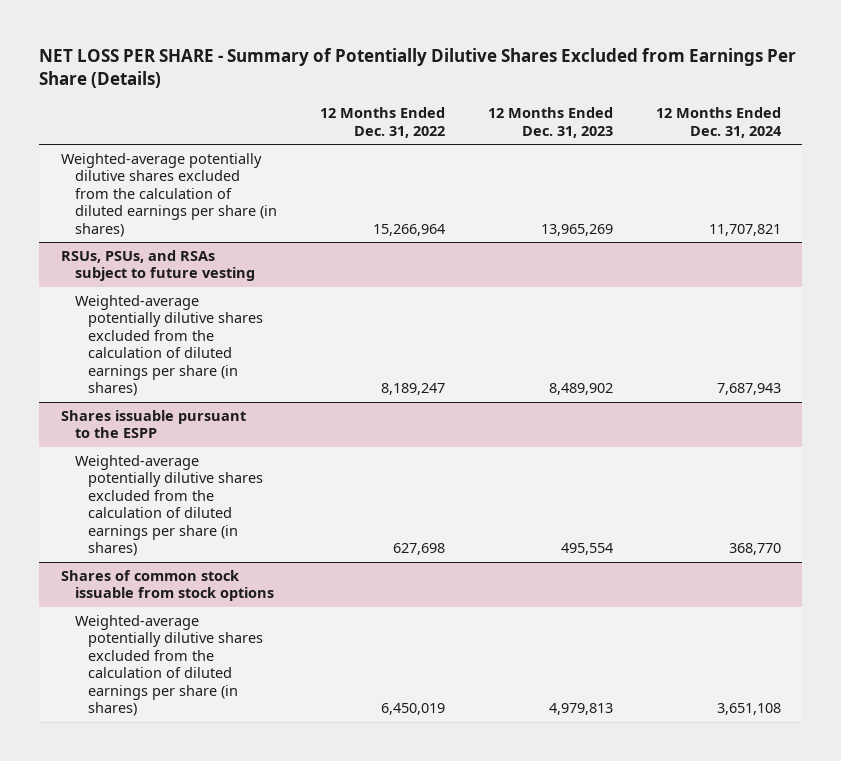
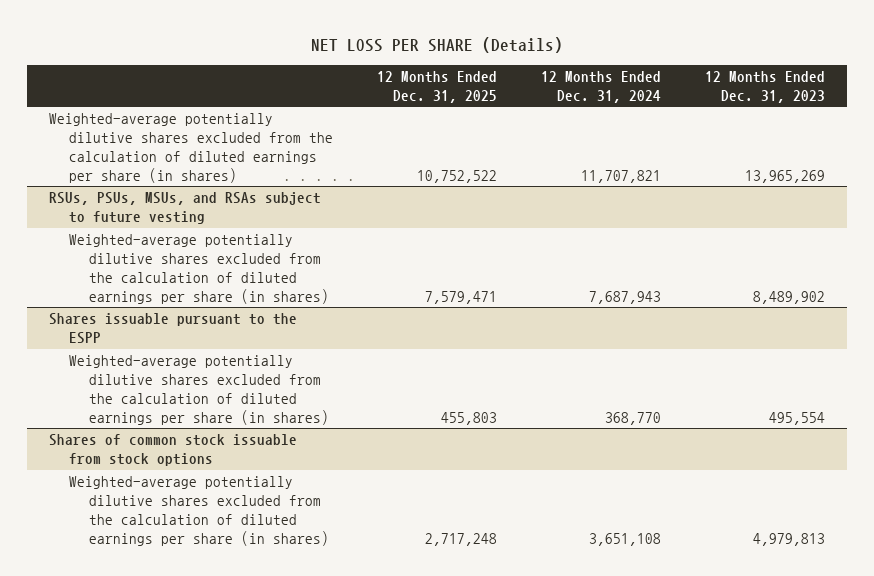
- NET LOSS PER SHARE - Summary of Potentially Dilutive Shares Excluded from Earnings Per Share (Details)
+ NET LOSS PER SHARE (Details)
- | 12 Months Ended Dec. 31, 2022 | 12 Months Ended Dec. 31, 2023 | 12 Months Ended Dec. 31, 2024
+ | 12 Months Ended Dec. 31, 2025 | 12 Months Ended Dec. 31, 2024 | 12 Months Ended Dec. 31, 2023
- RSUs, PSUs, and RSAs subject to future vesting
+ RSUs, PSUs, MSUs, and RSAs subject to future vesting

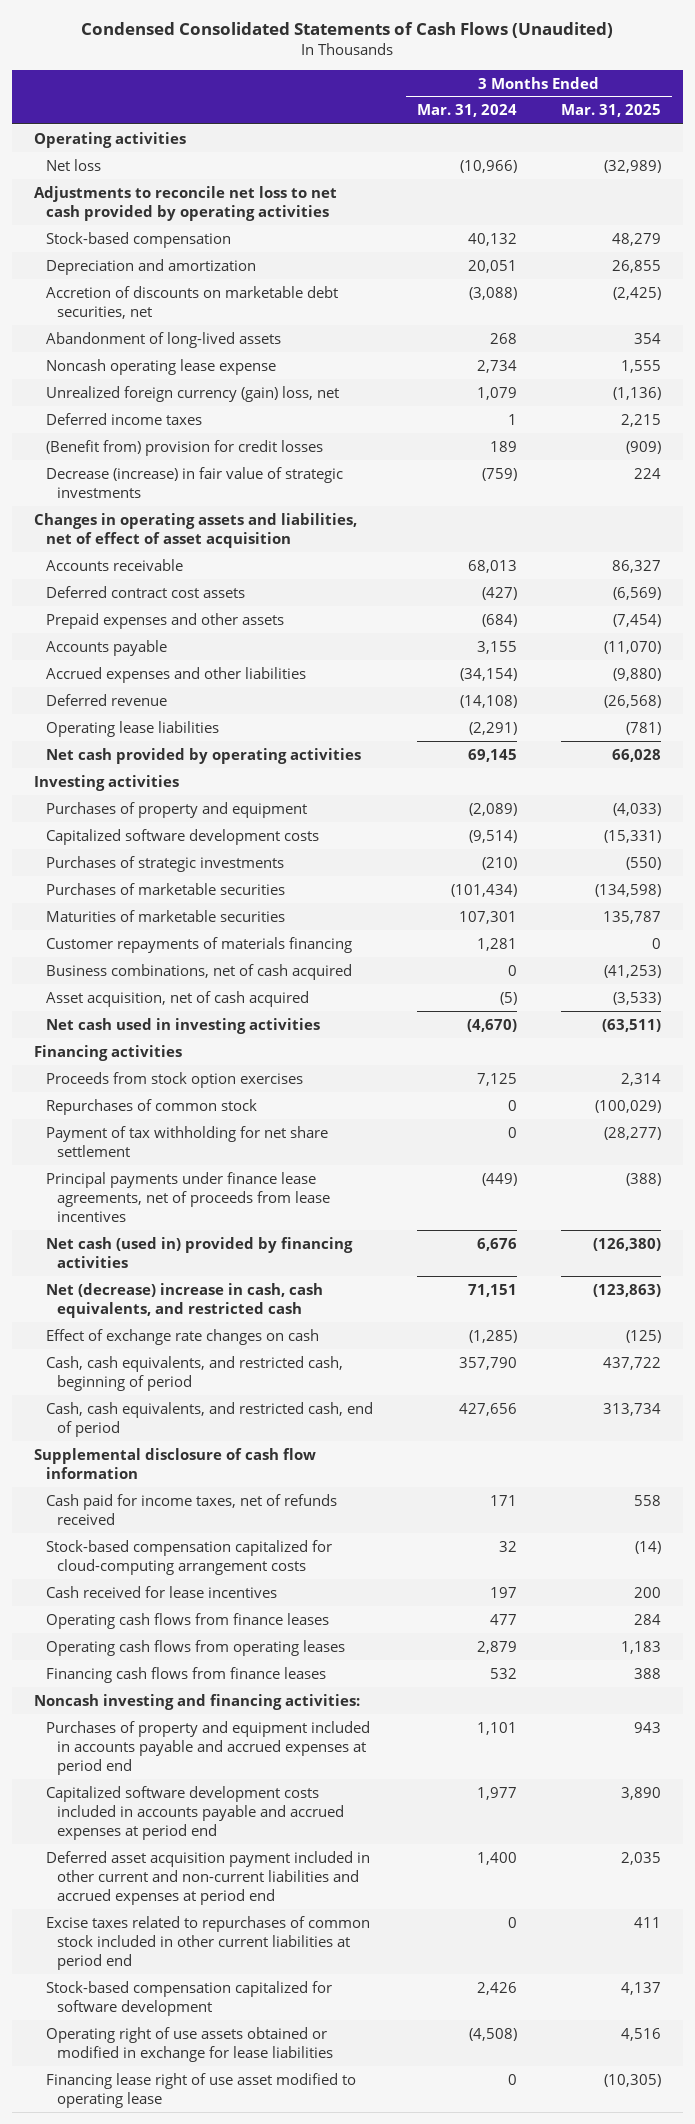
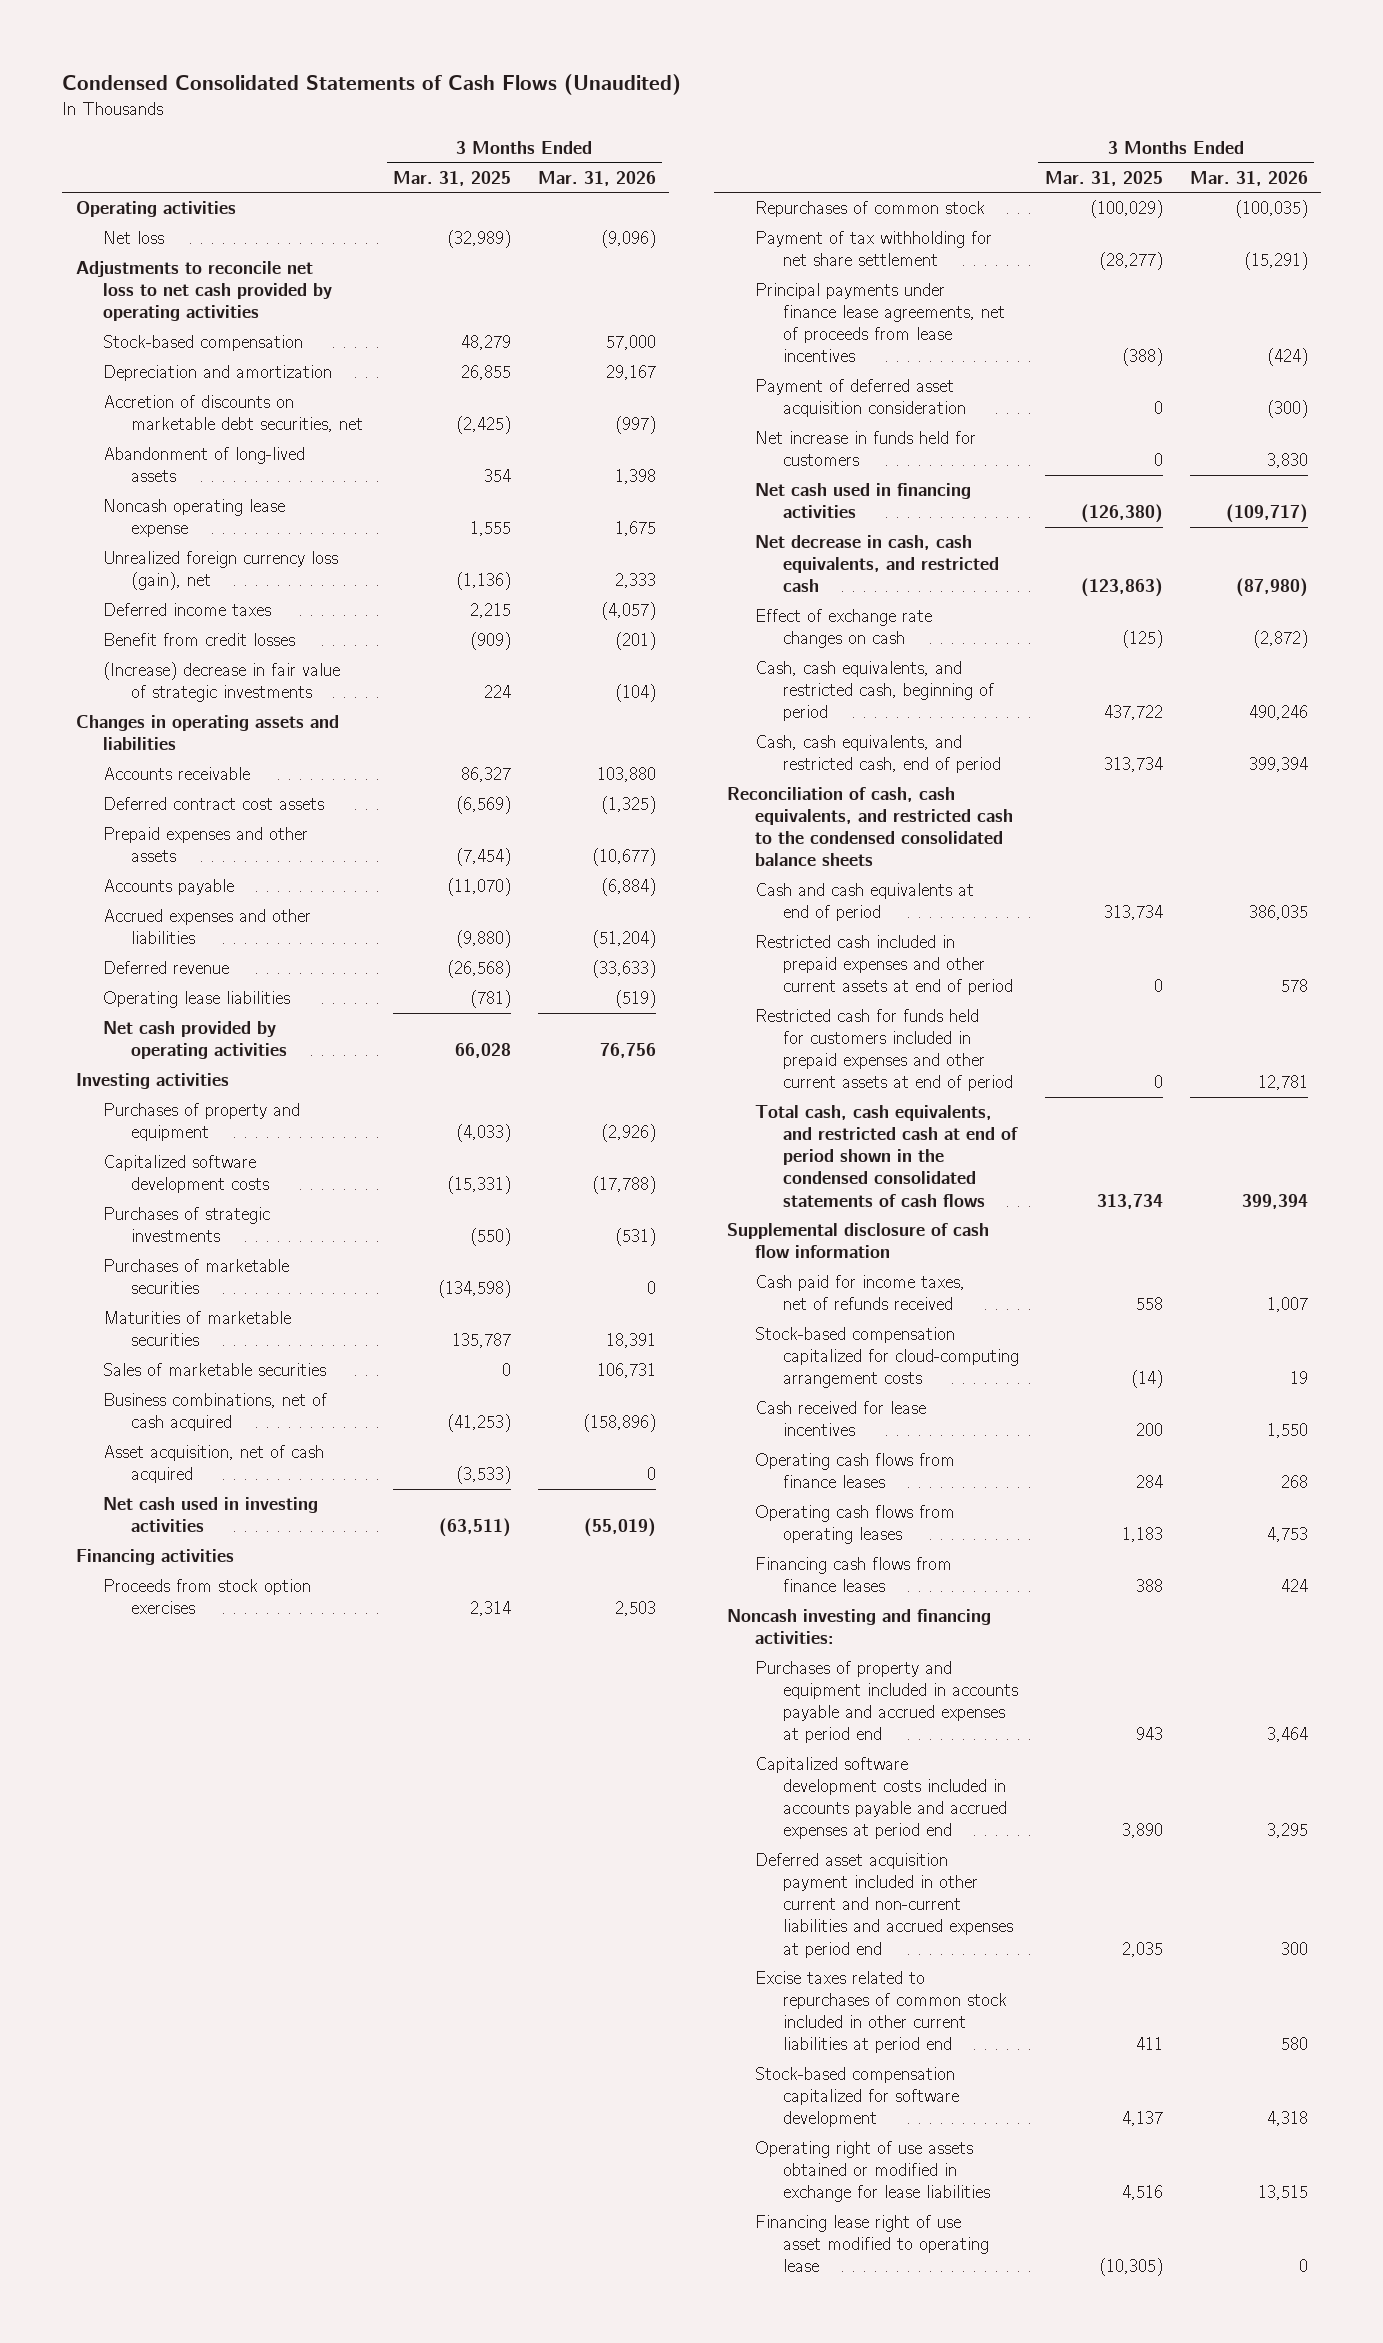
- | 3 Months Ended Mar. 31, 2024 | 3 Months Ended Mar. 31, 2025
+ | 3 Months Ended Mar. 31, 2025 | 3 Months Ended Mar. 31, 2026
- Unrealized foreign currency (gain) loss, net | 1,079 | (1,136)
+ Unrealized foreign currency loss (gain), net | (1,136) | 2,333
- (Benefit from) provision for credit losses | 189 | (909)
- Decrease (increase) in fair value of strategic investments | (759) | 224
- Changes in operating assets and liabilities, net of effect of asset acquisition
+ Benefit from credit losses | (909) | (201)
+ (Increase) decrease in fair value of strategic investments | 224 | (104)
+ Changes in operating assets and liabilities
- Customer repayments of materials financing | 1,281 | 0
+ Sales of marketable securities | 0 | 106,731
- Net cash (used in) provided by financing activities | 6,676 | (126,380)
- Net (decrease) increase in cash, cash equivalents, and restricted cash | 71,151 | (123,863)
+ Payment of deferred asset acquisition consideration | 0 | (300)
+ Net increase in funds held for customers | 0 | 3,830
+ Net cash used in financing activities | (126,380) | (109,717)
+ Net decrease in cash, cash equivalents, and restricted cash | (123,863) | (87,980)
+ Reconciliation of cash, cash equivalents, and restricted cash to the condensed consolidated balance sheets
+ Cash and cash equivalents at end of period | 313,734 | 386,035
+ Restricted cash included in prepaid expenses and other current assets at end of period | 0 | 578
+ Restricted cash for funds held for customers included in prepaid expenses and other current assets at end of period | 0 | 12,781
+ Total cash, cash equivalents, and restricted cash at end of period shown in the condensed consolidated statements of cash flows | 313,734 | 399,394

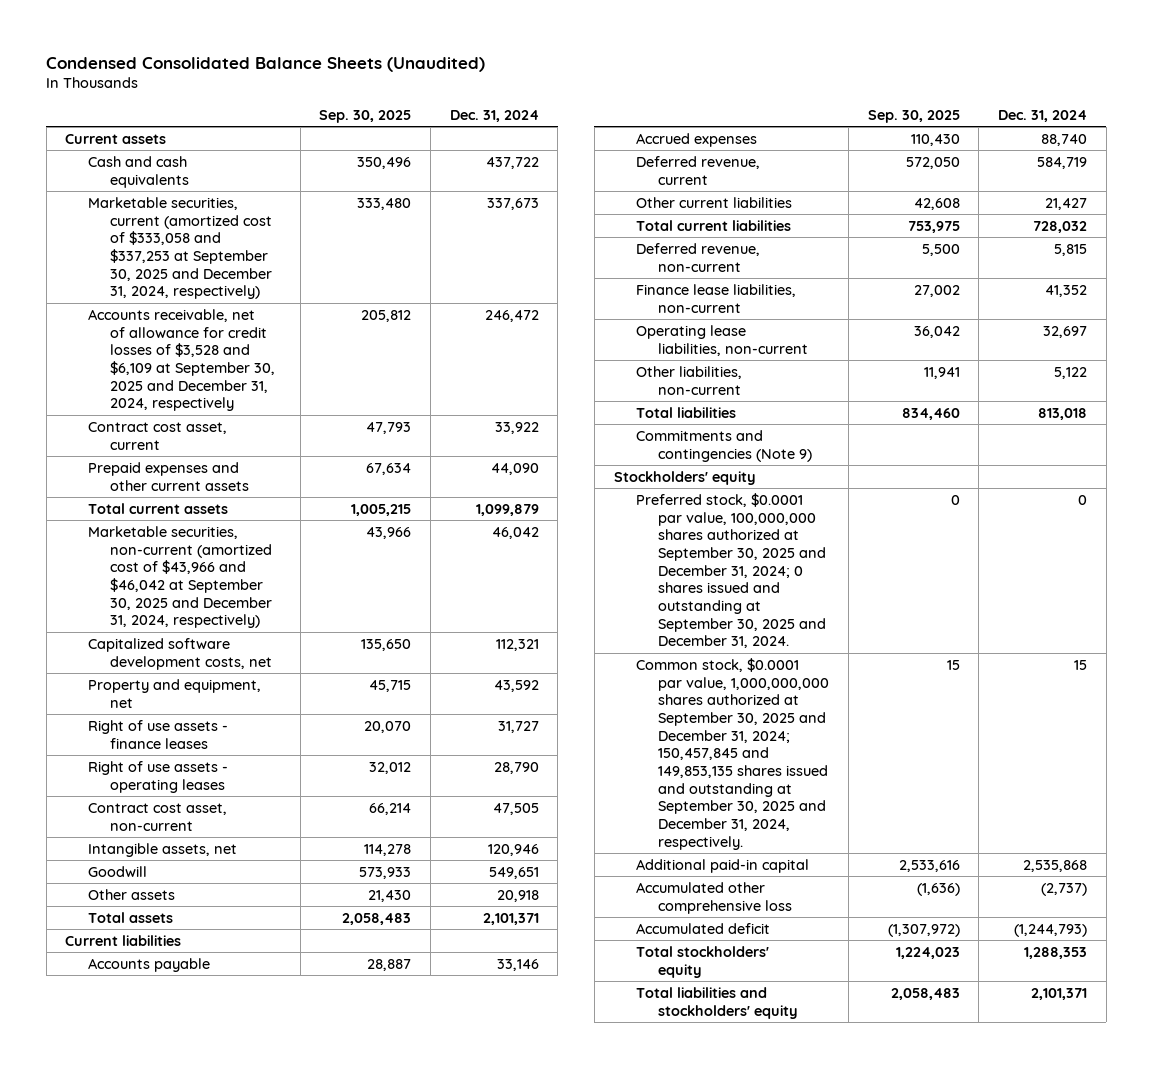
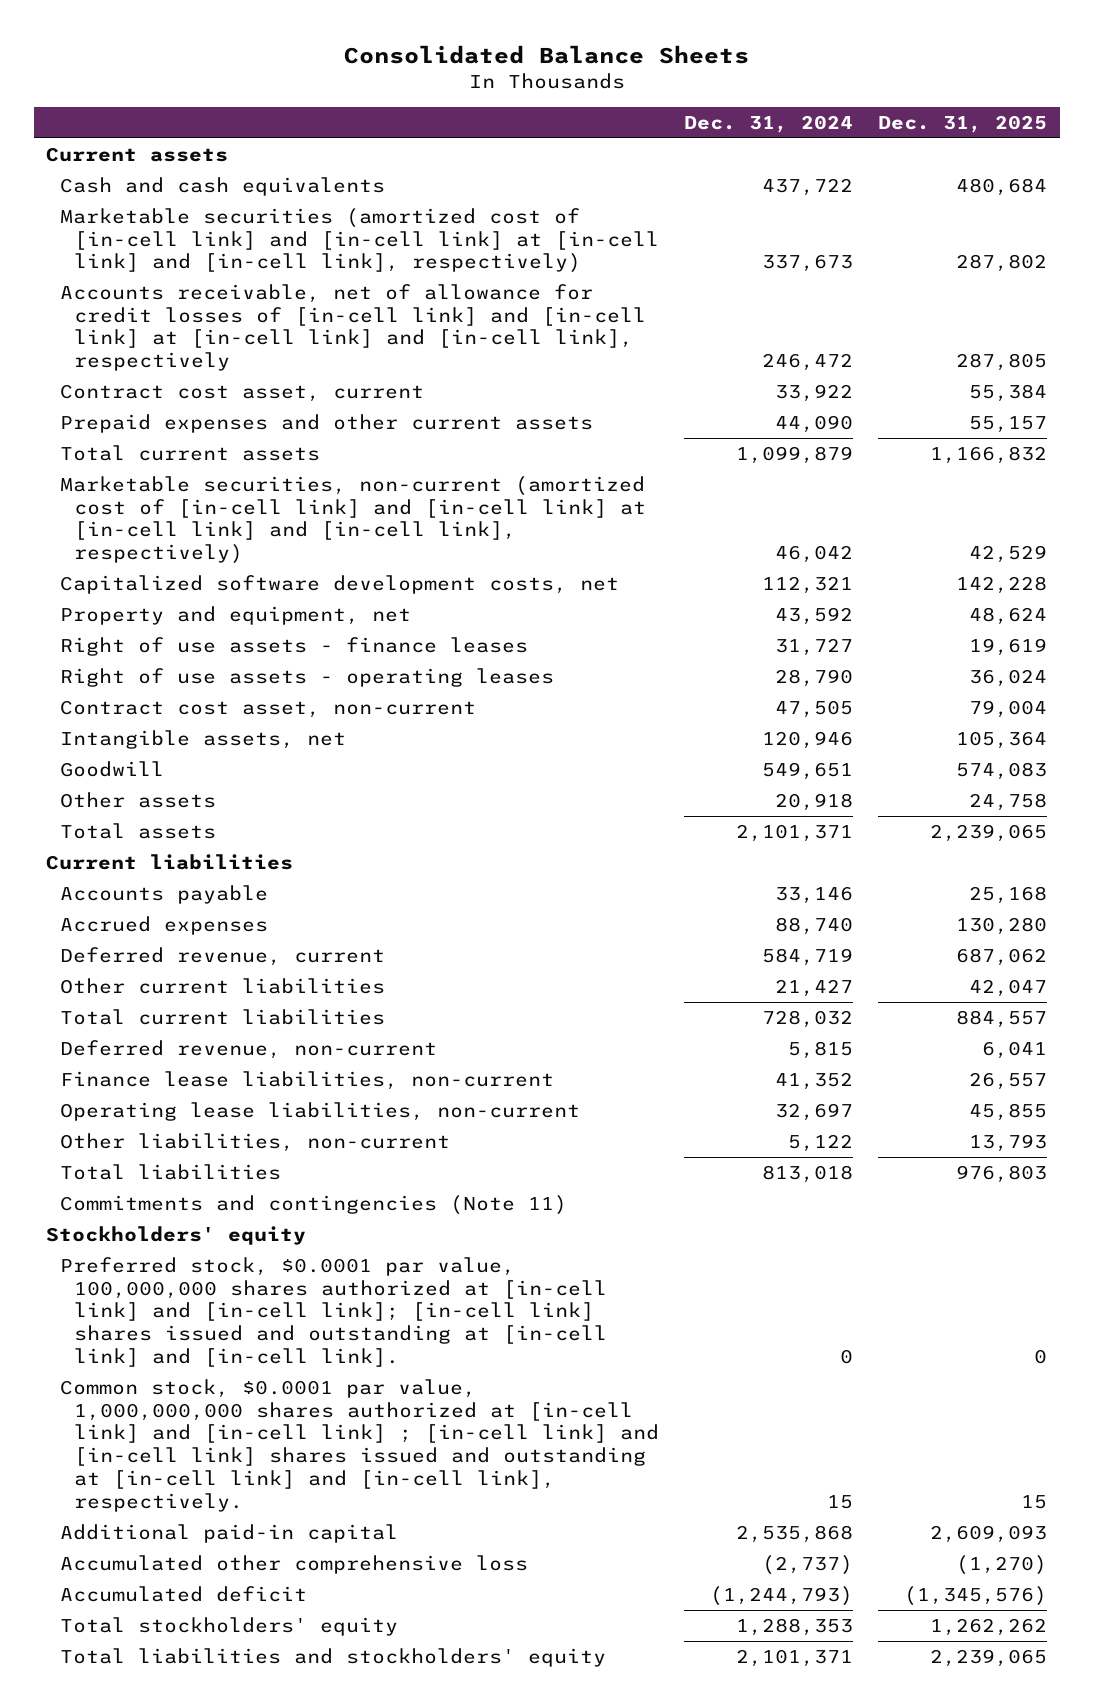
- Condensed Consolidated Balance Sheets (Unaudited)
+ Consolidated Balance Sheets
- | Sep. 30, 2025 | Dec. 31, 2024
+ | Dec. 31, 2024 | Dec. 31, 2025
- Marketable securities, current (amortized cost of $333,058 and $337,253 at September 30, 2025 and December 31, 2024, respectively) | 333,480 | 337,673
- Accounts receivable, net of allowance for credit losses of $3,528 and $6,109 at September 30, 2025 and December 31, 2024, respectively | 205,812 | 246,472
+ Marketable securities (amortized cost of [in-cell link] and [in-cell link] at [in-cell link] and [in-cell link], respectively) | 337,673 | 287,802
+ Accounts receivable, net of allowance for credit losses of [in-cell link] and [in-cell link] at [in-cell link] and [in-cell link], respectively | 246,472 | 287,805
- Marketable securities, non-current (amortized cost of $43,966 and $46,042 at September 30, 2025 and December 31, 2024, respectively) | 43,966 | 46,042
+ Marketable securities, non-current (amortized cost of [in-cell link] and [in-cell link] at [in-cell link] and [in-cell link], respectively) | 46,042 | 42,529
- Commitments and contingencies (Note 9)
+ Commitments and contingencies (Note 11)
- Preferred stock, $0.0001 par value, 100,000,000 shares authorized at September 30, 2025 and December 31, 2024; 0 shares issued and outstanding at September 30, 2025 and December 31, 2024. | 0 | 0
- Common stock, $0.0001 par value, 1,000,000,000 shares authorized at September 30, 2025 and December 31, 2024; 150,457,845 and 149,853,135 shares issued and outstanding at September 30, 2025 and December 31, 2024, respectively. | 15 | 15
+ Preferred stock, $0.0001 par value, 100,000,000 shares authorized at [in-cell link] and [in-cell link]; [in-cell link] shares issued and outstanding at [in-cell link] and [in-cell link]. | 0 | 0
+ Common stock, $0.0001 par value, 1,000,000,000 shares authorized at [in-cell link] and [in-cell link] ; [in-cell link] and [in-cell link] shares issued and outstanding at [in-cell link] and [in-cell link], respectively. | 15 | 15

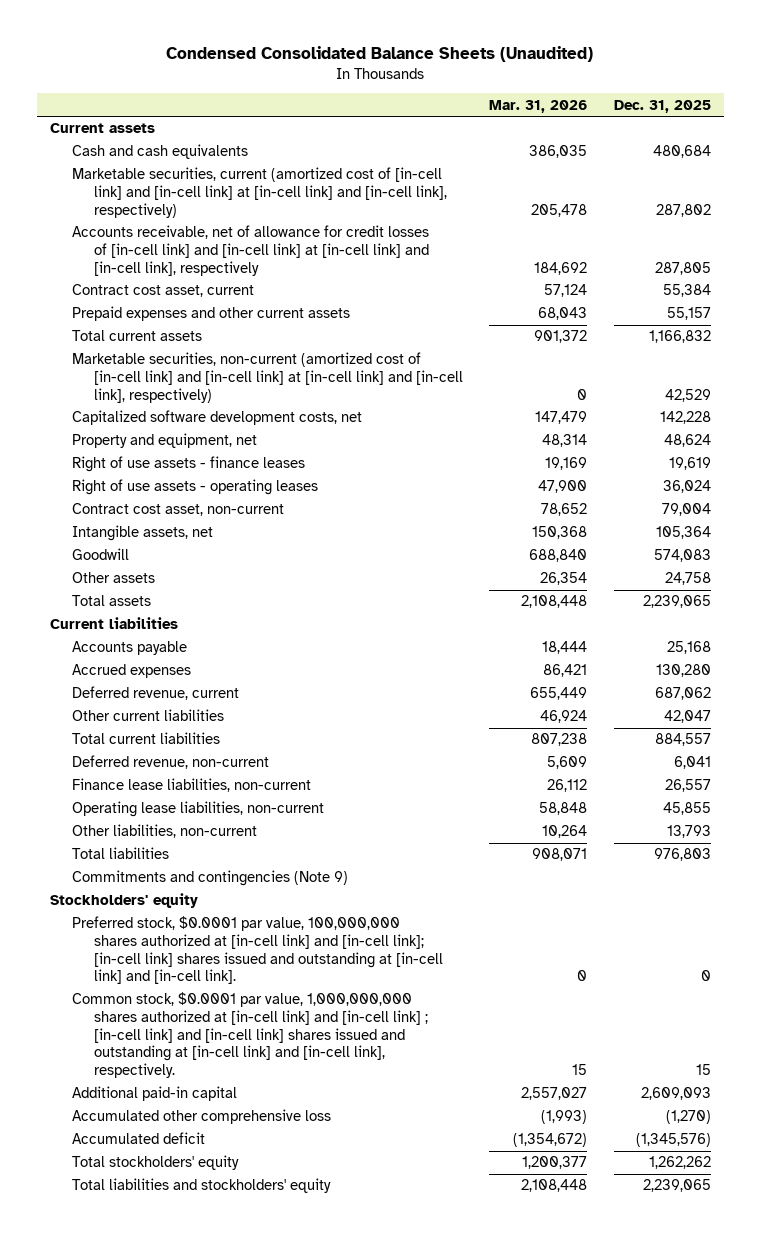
- Consolidated Balance Sheets
+ Condensed Consolidated Balance Sheets (Unaudited)
- | Dec. 31, 2024 | Dec. 31, 2025
+ | Mar. 31, 2026 | Dec. 31, 2025
- Marketable securities (amortized cost of [in-cell link] and [in-cell link] at [in-cell link] and [in-cell link], respectively) | 337,673 | 287,802
+ Marketable securities, current (amortized cost of [in-cell link] and [in-cell link] at [in-cell link] and [in-cell link], respectively) | 205,478 | 287,802
- Commitments and contingencies (Note 11)
+ Commitments and contingencies (Note 9)

